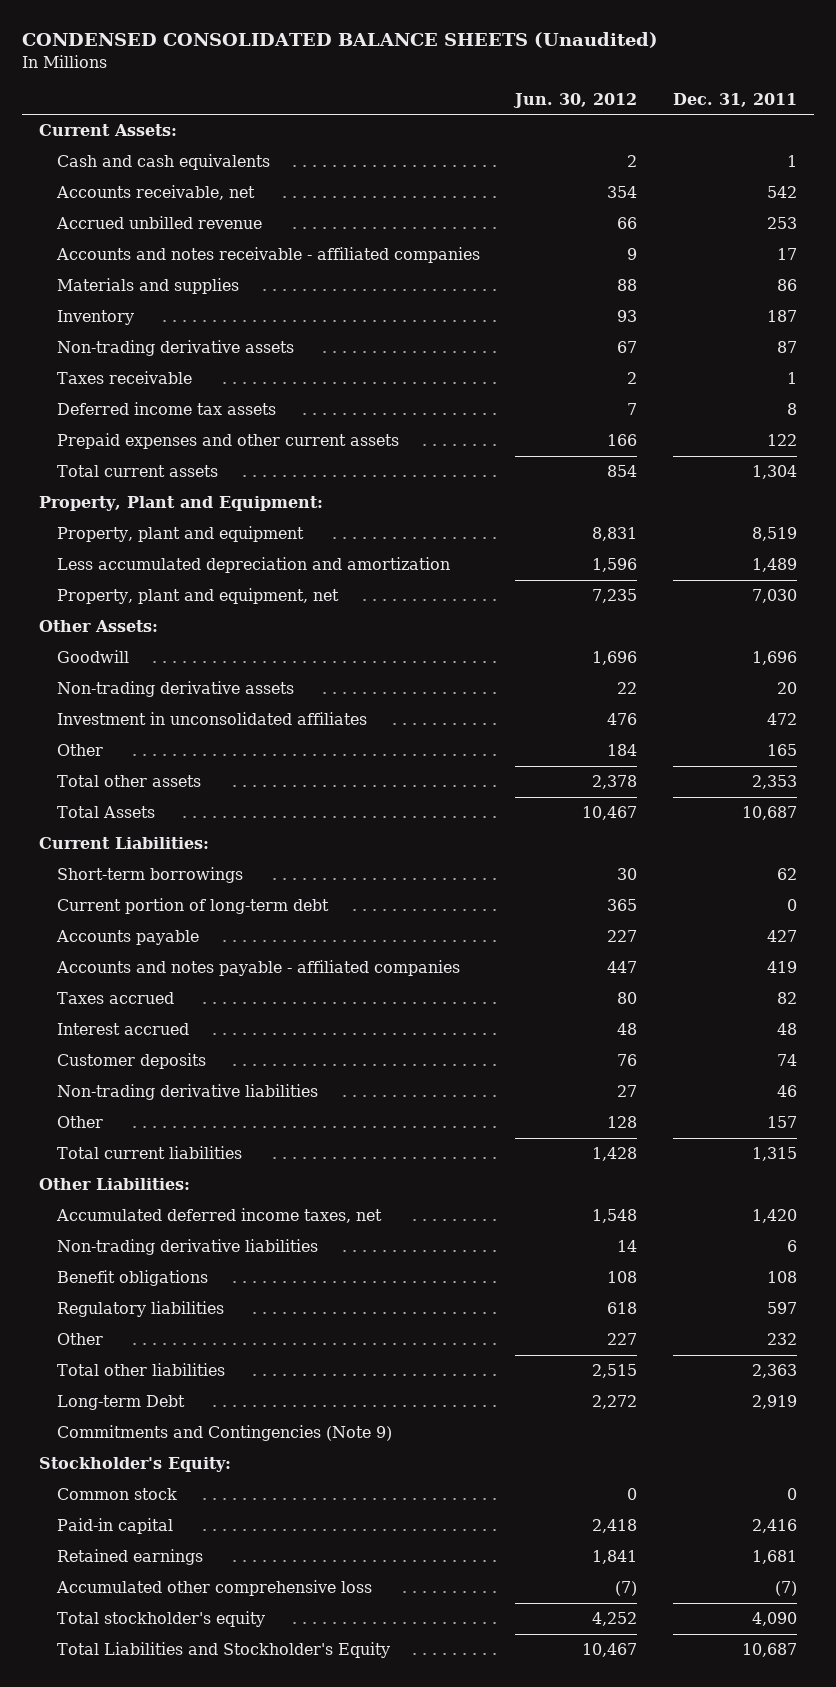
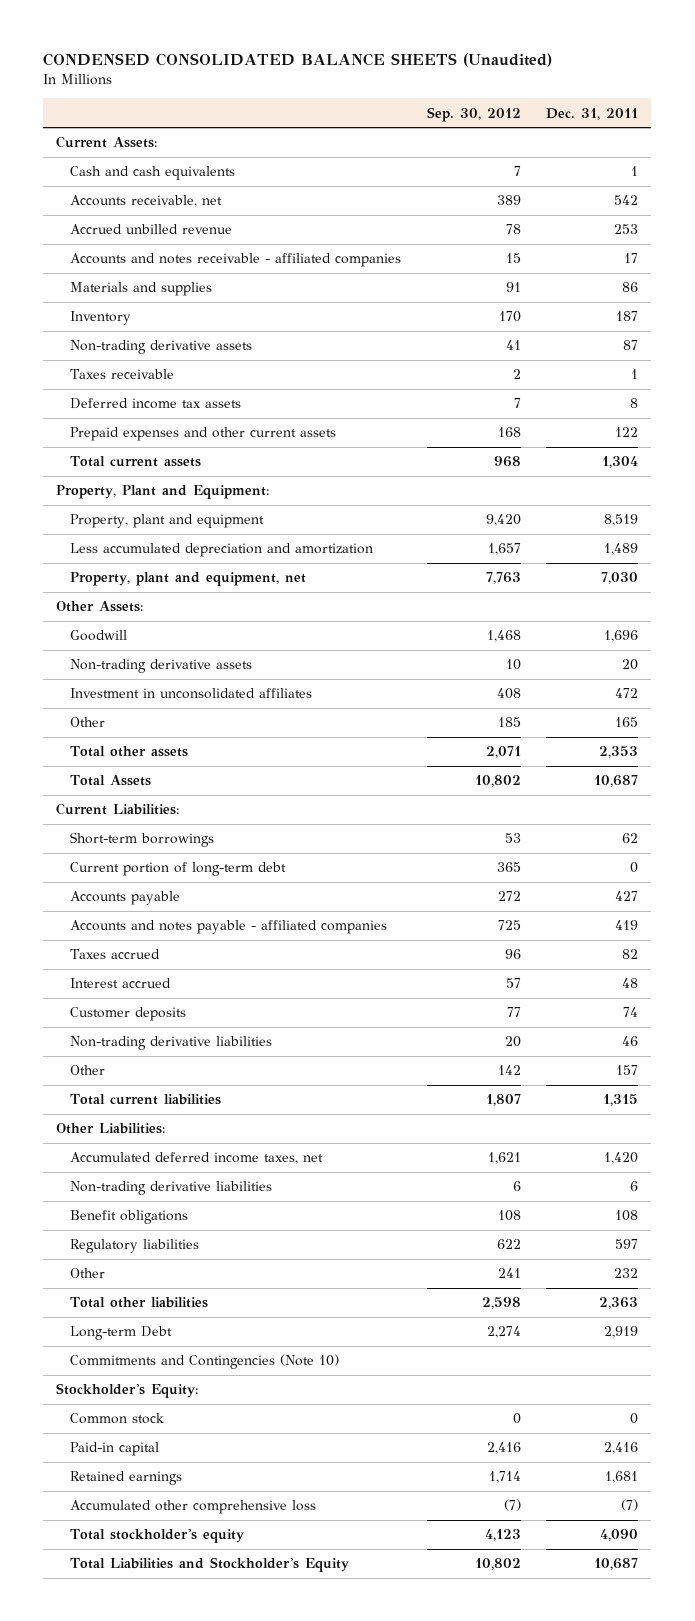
- | Jun. 30, 2012 | Dec. 31, 2011
+ | Sep. 30, 2012 | Dec. 31, 2011
- Commitments and Contingencies (Note 9)
+ Commitments and Contingencies (Note 10)

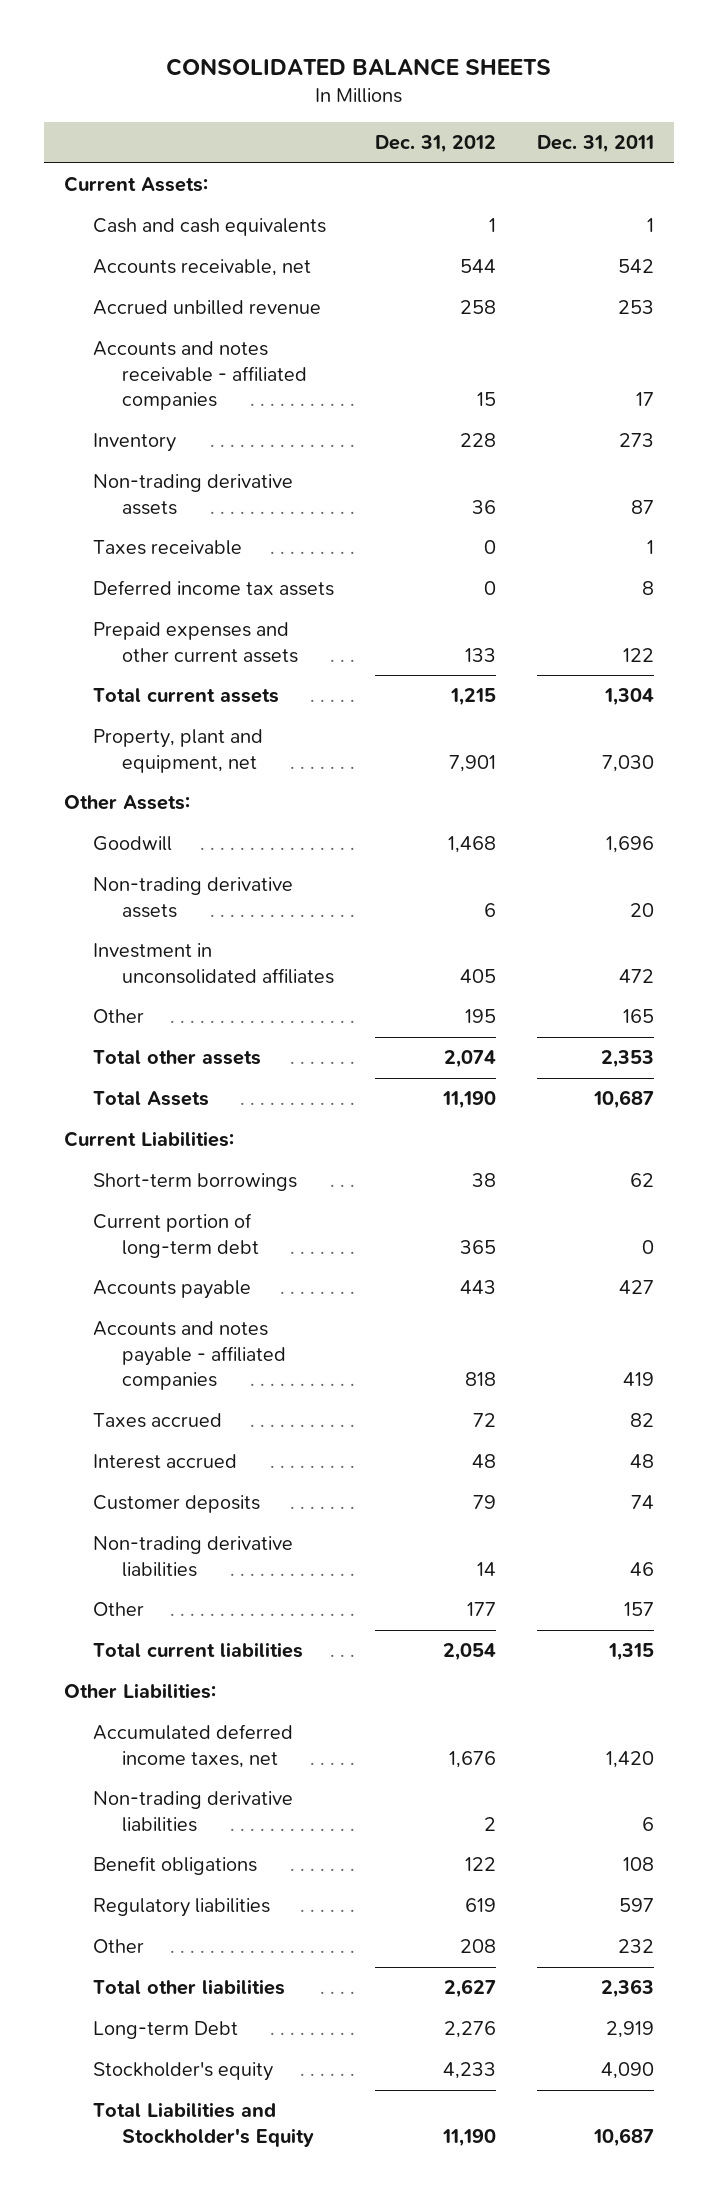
- CONDENSED CONSOLIDATED BALANCE SHEETS (Unaudited)
+ CONSOLIDATED BALANCE SHEETS
- | Sep. 30, 2012 | Dec. 31, 2011
+ | Dec. 31, 2012 | Dec. 31, 2011
- Materials and supplies | 91 | 86
- Inventory | 170 | 187
+ Inventory | 228 | 273
- Property, Plant and Equipment:
- Property, plant and equipment | 9,420 | 8,519
- Less accumulated depreciation and amortization | 1,657 | 1,489
- Commitments and Contingencies (Note 10)
- Stockholder's Equity:
- Common stock | 0 | 0
- Paid-in capital | 2,416 | 2,416
- Retained earnings | 1,714 | 1,681
- Accumulated other comprehensive loss | (7) | (7)
- Total stockholder's equity | 4,123 | 4,090
+ Stockholder's equity | 4,233 | 4,090

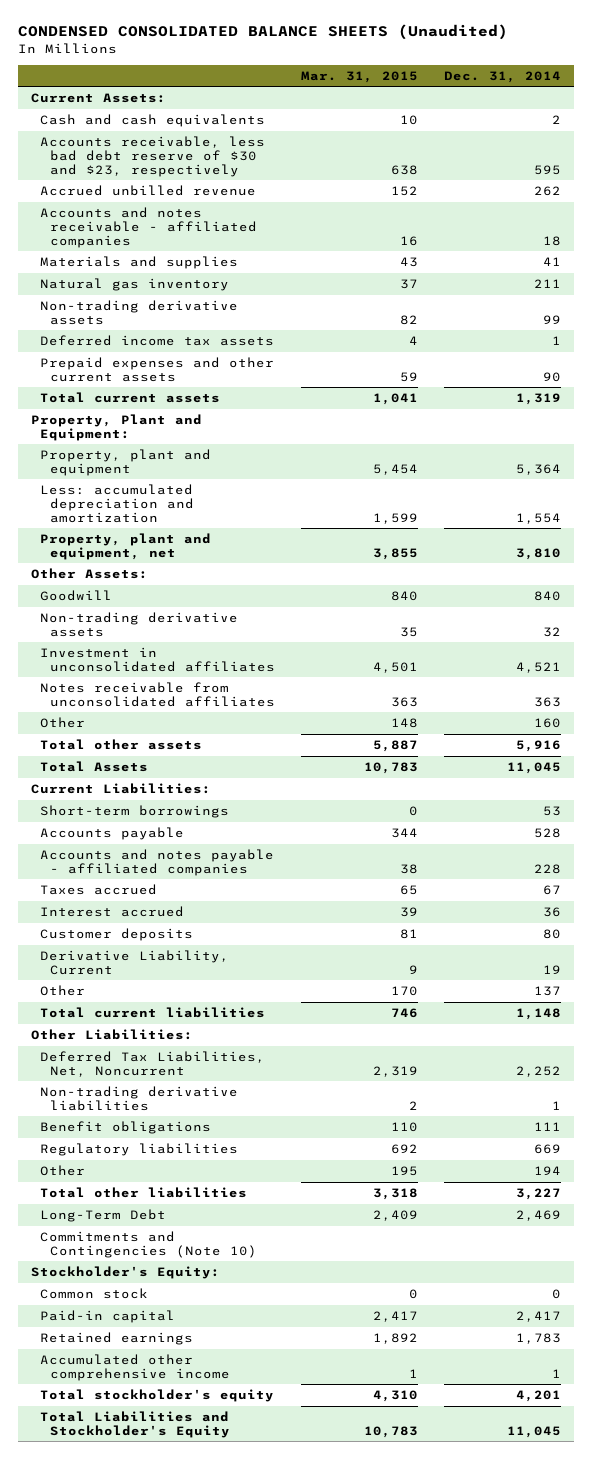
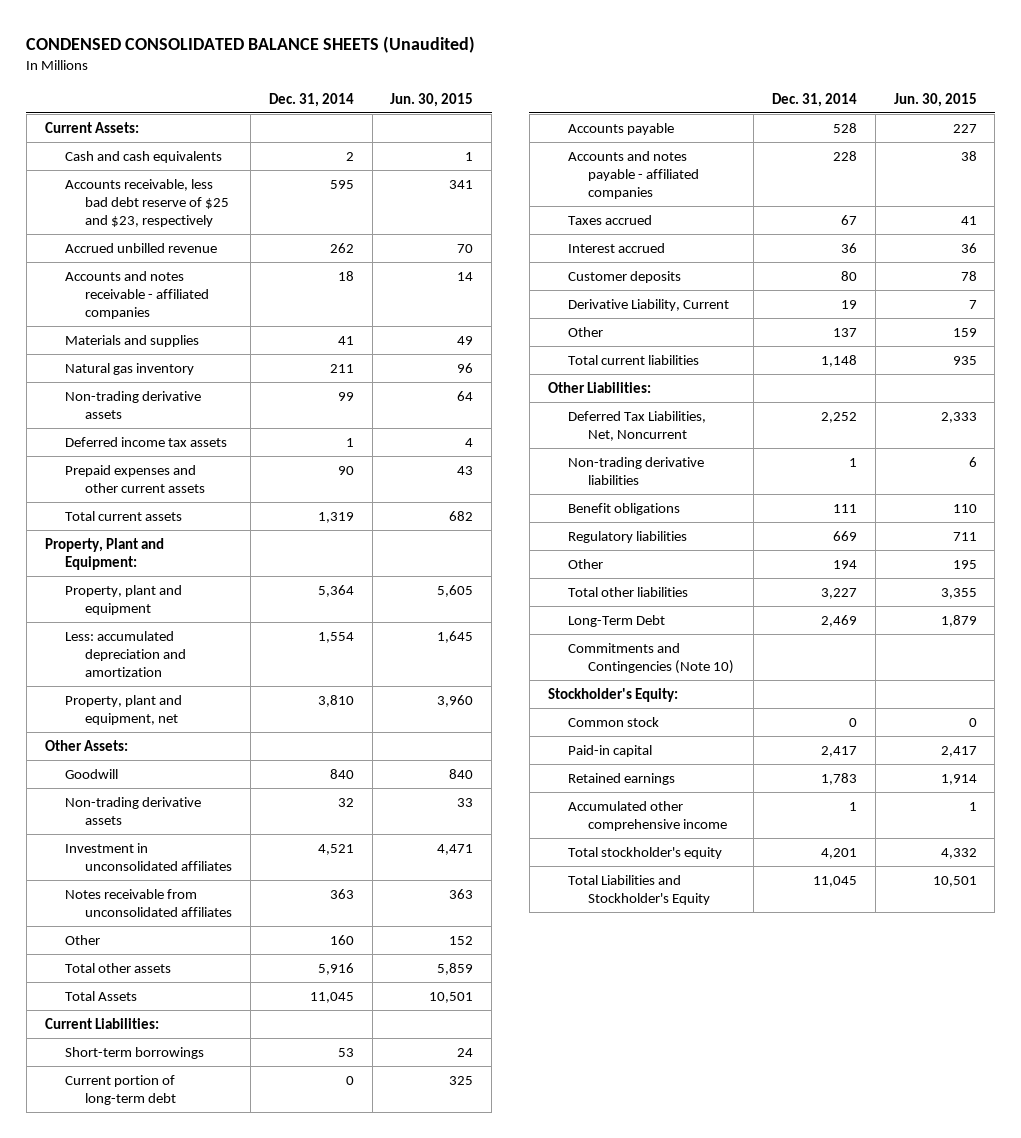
- | Mar. 31, 2015 | Dec. 31, 2014
+ | Dec. 31, 2014 | Jun. 30, 2015
- Accounts receivable, less bad debt reserve of $30 and $23, respectively | 638 | 595
+ Accounts receivable, less bad debt reserve of $25 and $23, respectively | 595 | 341
+ Current portion of long-term debt | 0 | 325

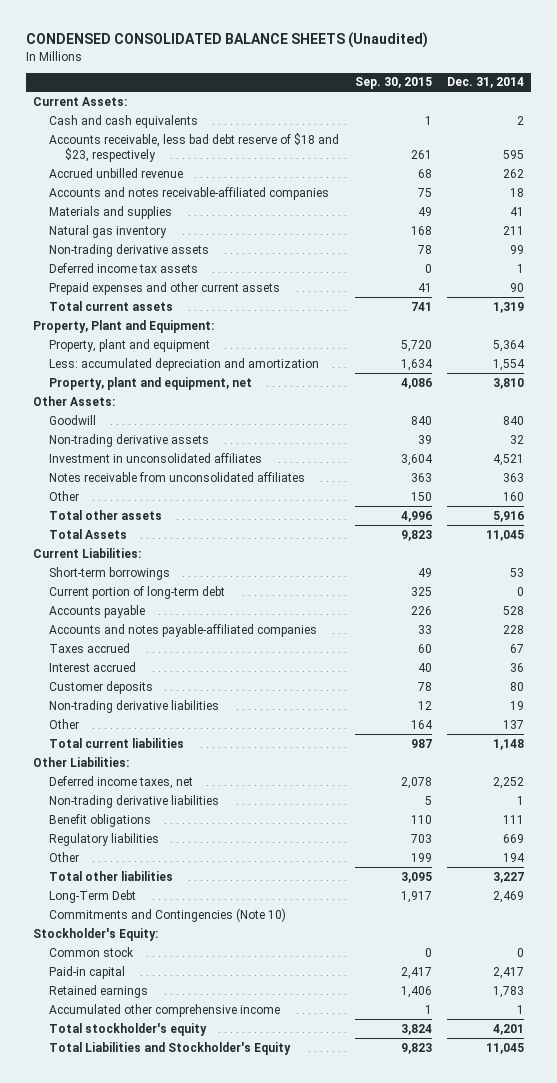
- | Dec. 31, 2014 | Jun. 30, 2015
+ | Sep. 30, 2015 | Dec. 31, 2014
- Accounts receivable, less bad debt reserve of $25 and $23, respectively | 595 | 341
+ Accounts receivable, less bad debt reserve of $18 and $23, respectively | 261 | 595
- Accounts and notes receivable - affiliated companies | 18 | 14
+ Accounts and notes receivable-affiliated companies | 75 | 18
- Accounts and notes payable - affiliated companies | 228 | 38
+ Accounts and notes payable-affiliated companies | 33 | 228
- Derivative Liability, Current | 19 | 7
+ Non-trading derivative liabilities | 12 | 19
- Deferred Tax Liabilities, Net, Noncurrent | 2,252 | 2,333
+ Deferred income taxes, net | 2,078 | 2,252

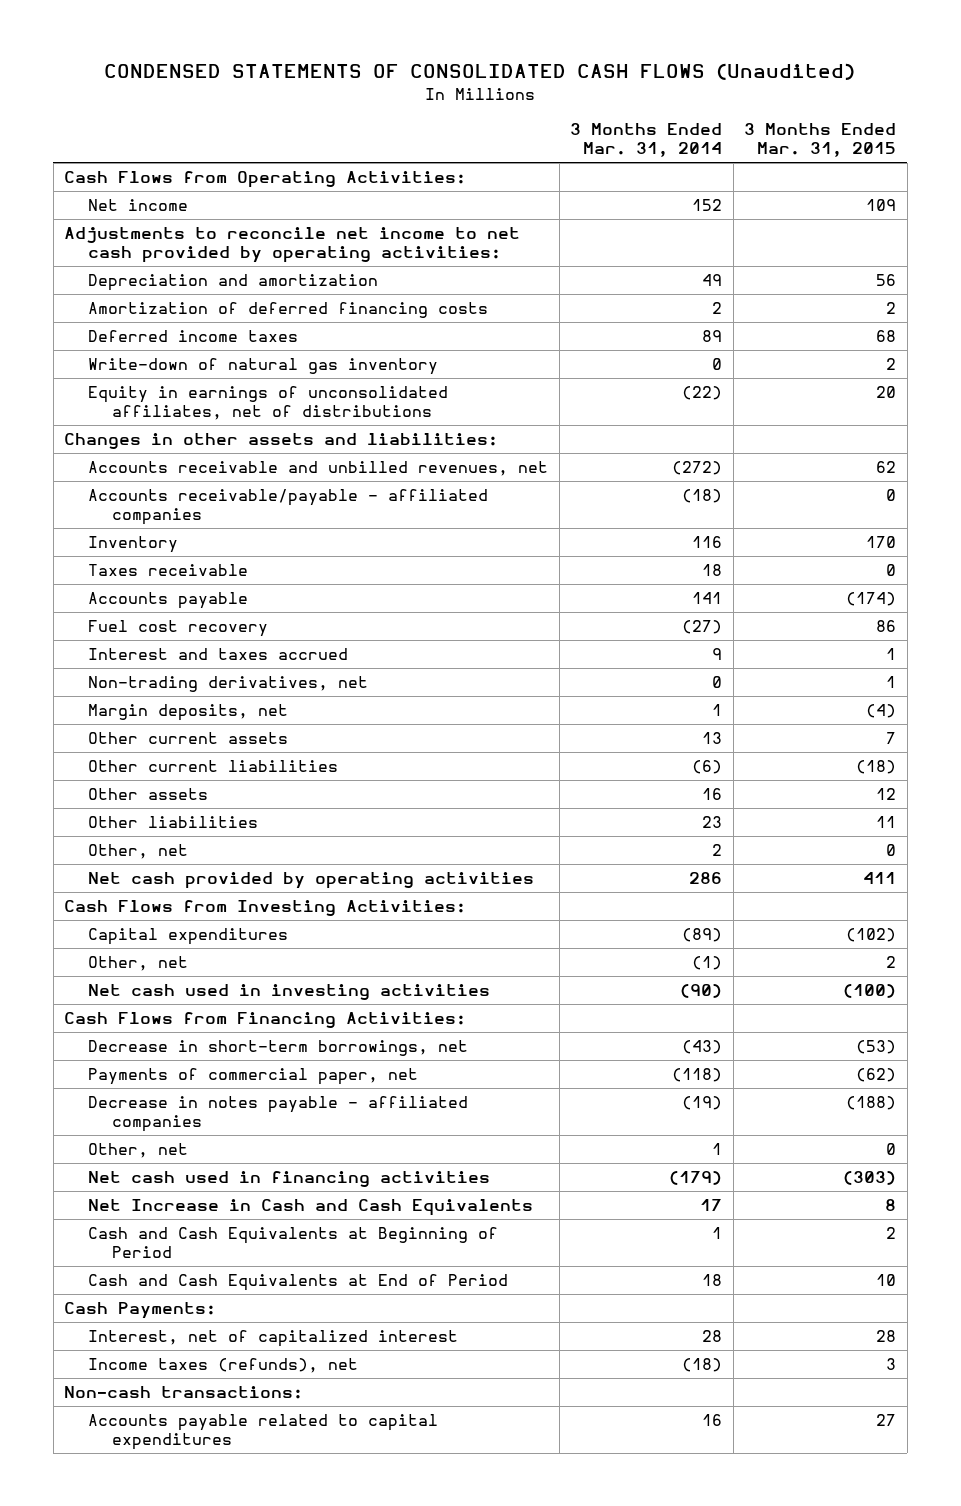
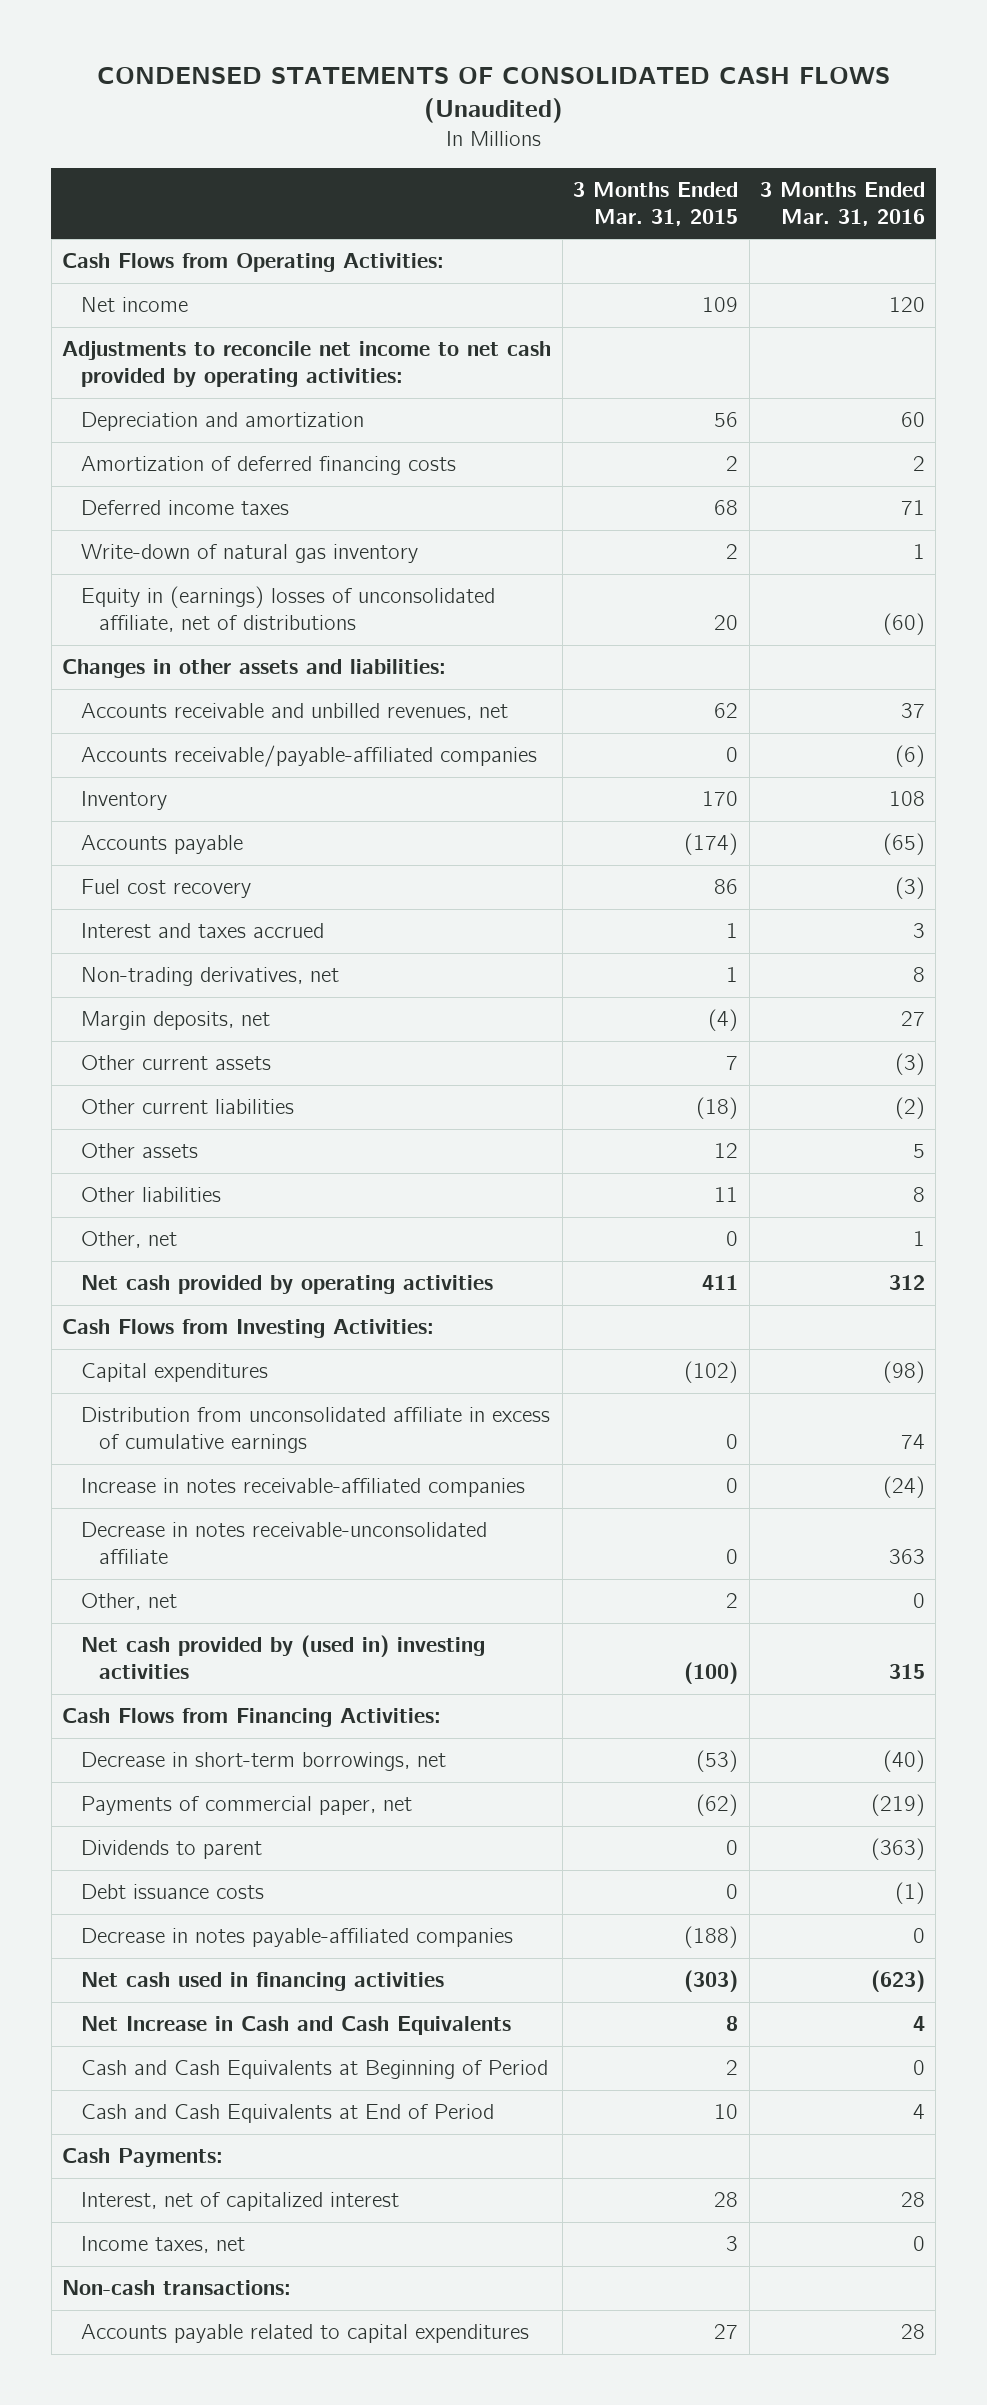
- | 3 Months Ended Mar. 31, 2014 | 3 Months Ended Mar. 31, 2015
+ | 3 Months Ended Mar. 31, 2015 | 3 Months Ended Mar. 31, 2016
- Equity in earnings of unconsolidated affiliates, net of distributions | (22) | 20
+ Equity in (earnings) losses of unconsolidated affiliate, net of distributions | 20 | (60)
- Accounts receivable/payable - affiliated companies | (18) | 0
+ Accounts receivable/payable-affiliated companies | 0 | (6)
- Taxes receivable | 18 | 0
+ Distribution from unconsolidated affiliate in excess of cumulative earnings | 0 | 74
+ Increase in notes receivable-affiliated companies | 0 | (24)
+ Decrease in notes receivable-unconsolidated affiliate | 0 | 363
- Net cash used in investing activities | (90) | (100)
+ Net cash provided by (used in) investing activities | (100) | 315
- Decrease in notes payable - affiliated companies | (19) | (188)
- Other, net | 1 | 0
+ Dividends to parent | 0 | (363)
+ Debt issuance costs | 0 | (1)
+ Decrease in notes payable-affiliated companies | (188) | 0
- Income taxes (refunds), net | (18) | 3
+ Income taxes, net | 3 | 0

